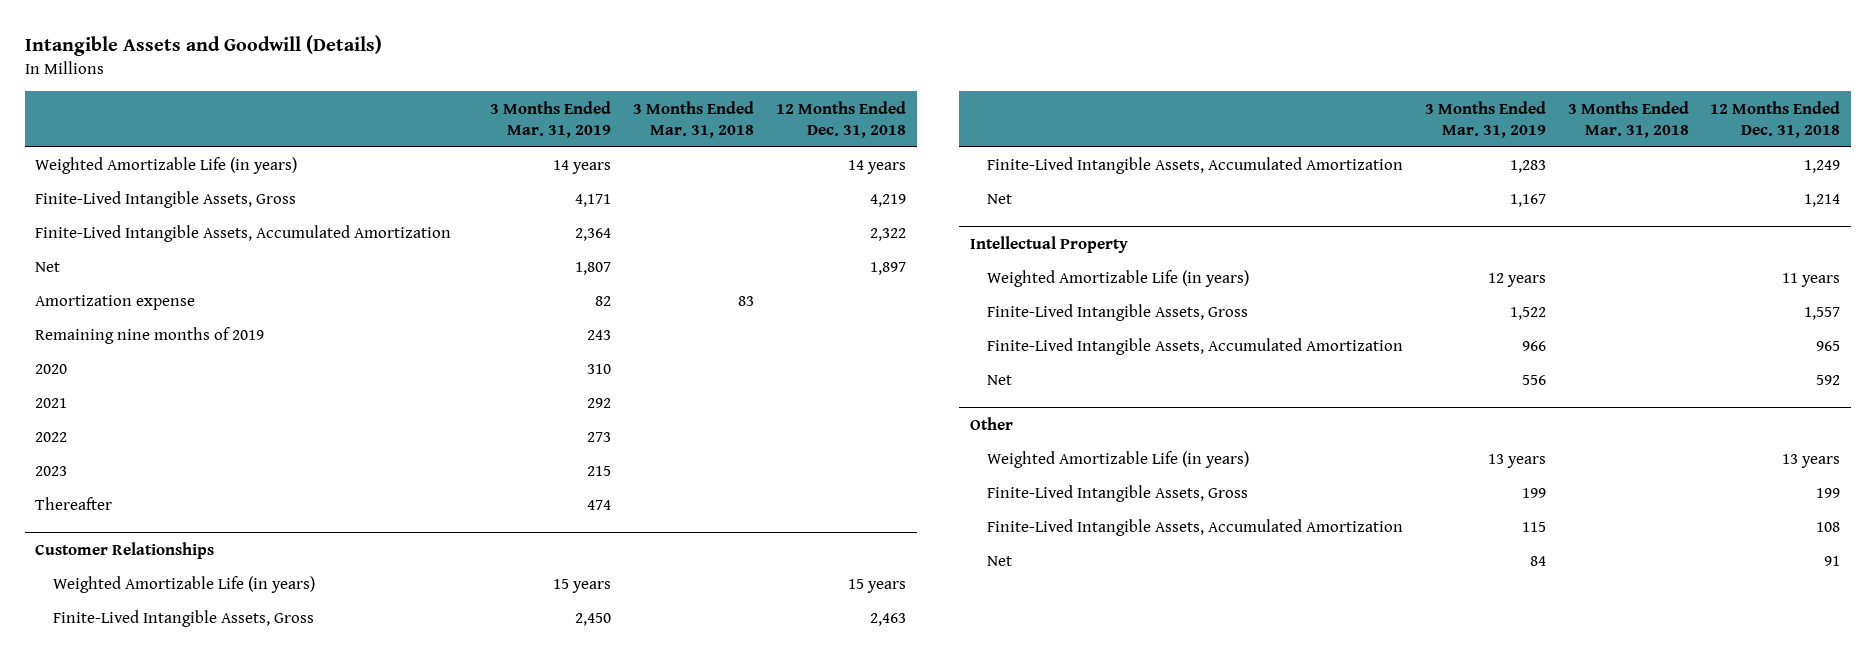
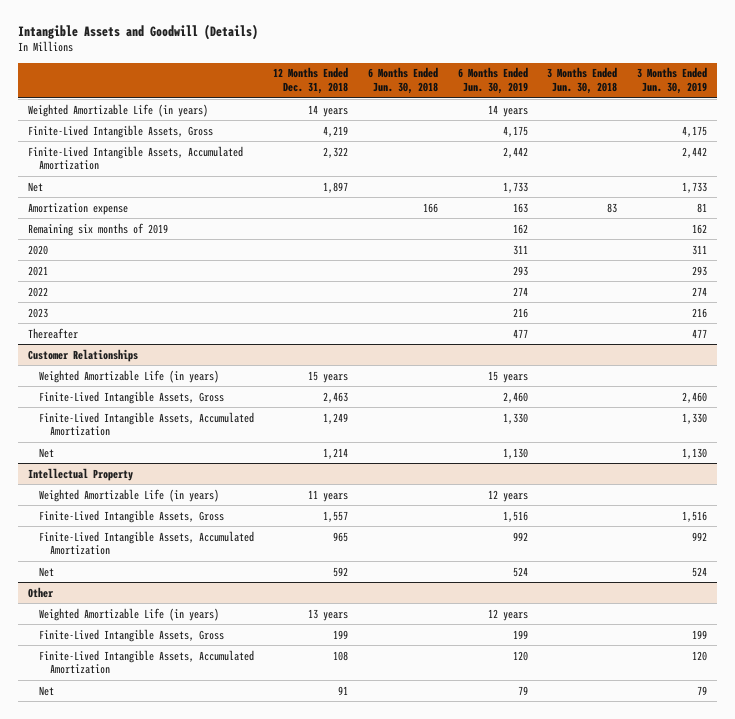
- | 3 Months Ended Mar. 31, 2019 | 3 Months Ended Mar. 31, 2018 | 12 Months Ended Dec. 31, 2018
+ | 12 Months Ended Dec. 31, 2018 | 6 Months Ended Jun. 30, 2018 | 6 Months Ended Jun. 30, 2019 | 3 Months Ended Jun. 30, 2018 | 3 Months Ended Jun. 30, 2019
- Remaining nine months of 2019 | 243 | |
+ Remaining six months of 2019 | | | 162 | | 162

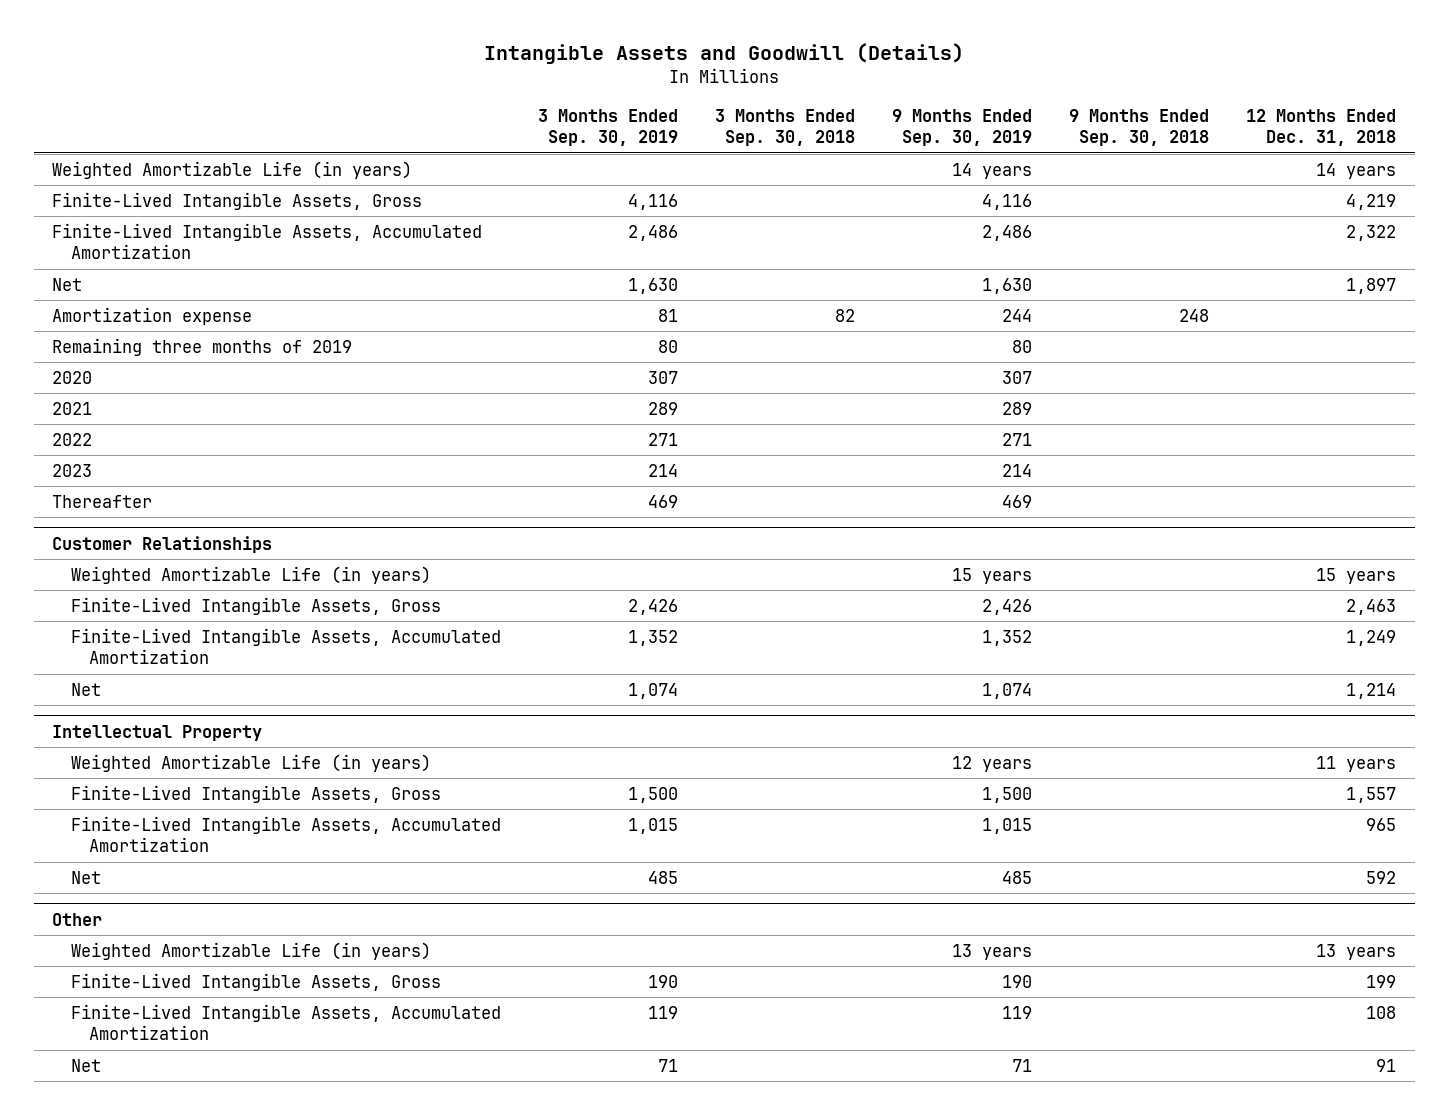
- | 12 Months Ended Dec. 31, 2018 | 6 Months Ended Jun. 30, 2018 | 6 Months Ended Jun. 30, 2019 | 3 Months Ended Jun. 30, 2018 | 3 Months Ended Jun. 30, 2019
+ | 3 Months Ended Sep. 30, 2019 | 3 Months Ended Sep. 30, 2018 | 9 Months Ended Sep. 30, 2019 | 9 Months Ended Sep. 30, 2018 | 12 Months Ended Dec. 31, 2018
- Remaining six months of 2019 | | | 162 | | 162
+ Remaining three months of 2019 | 80 | | 80 | |

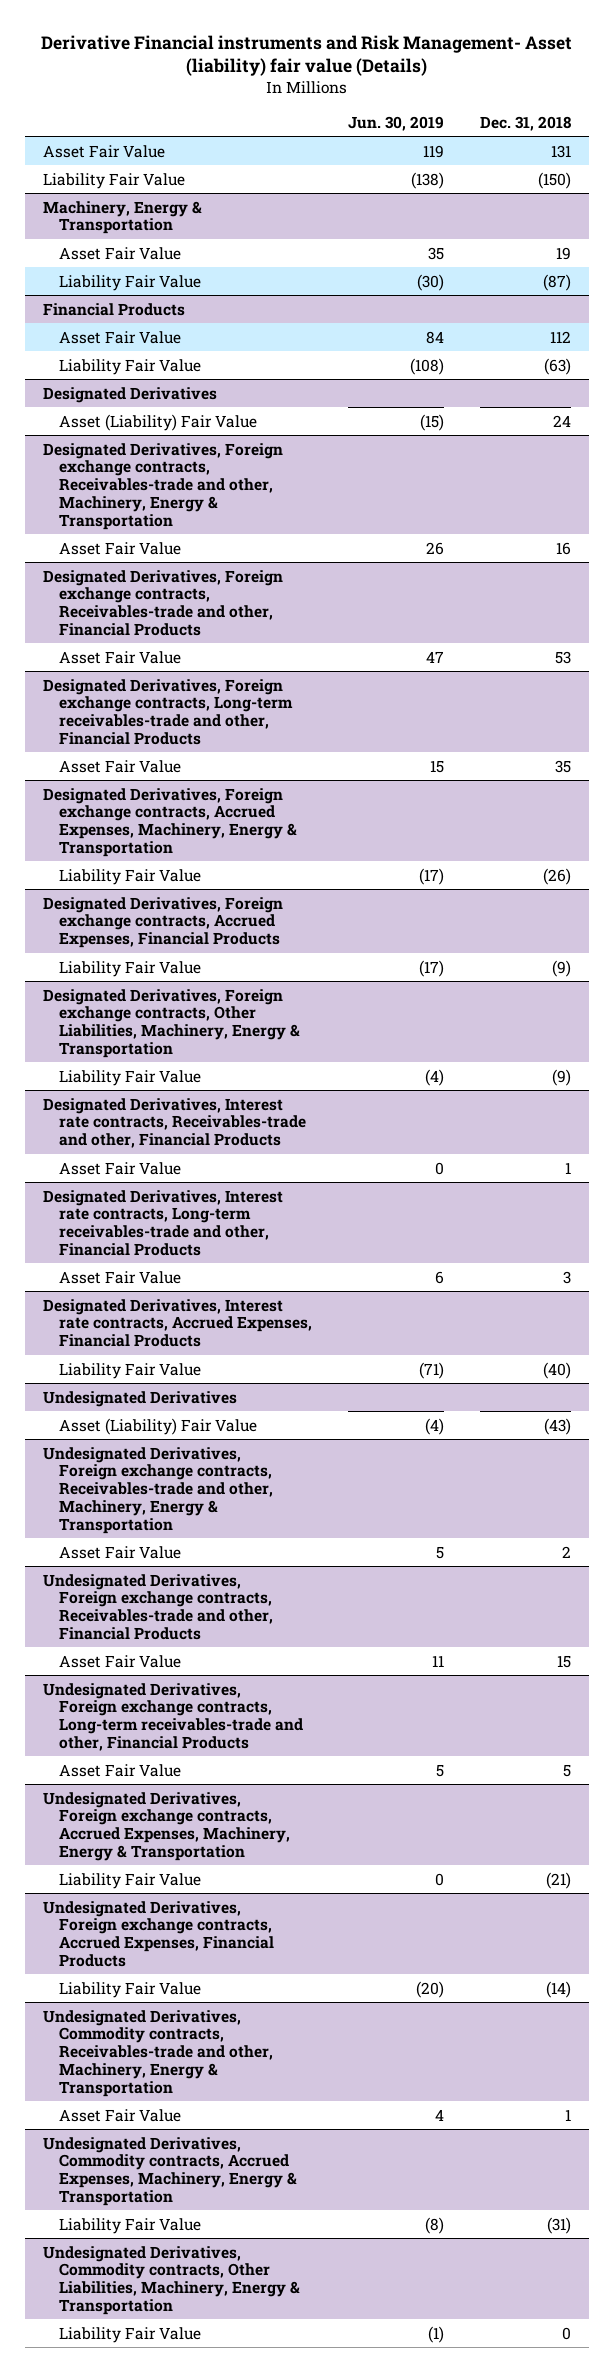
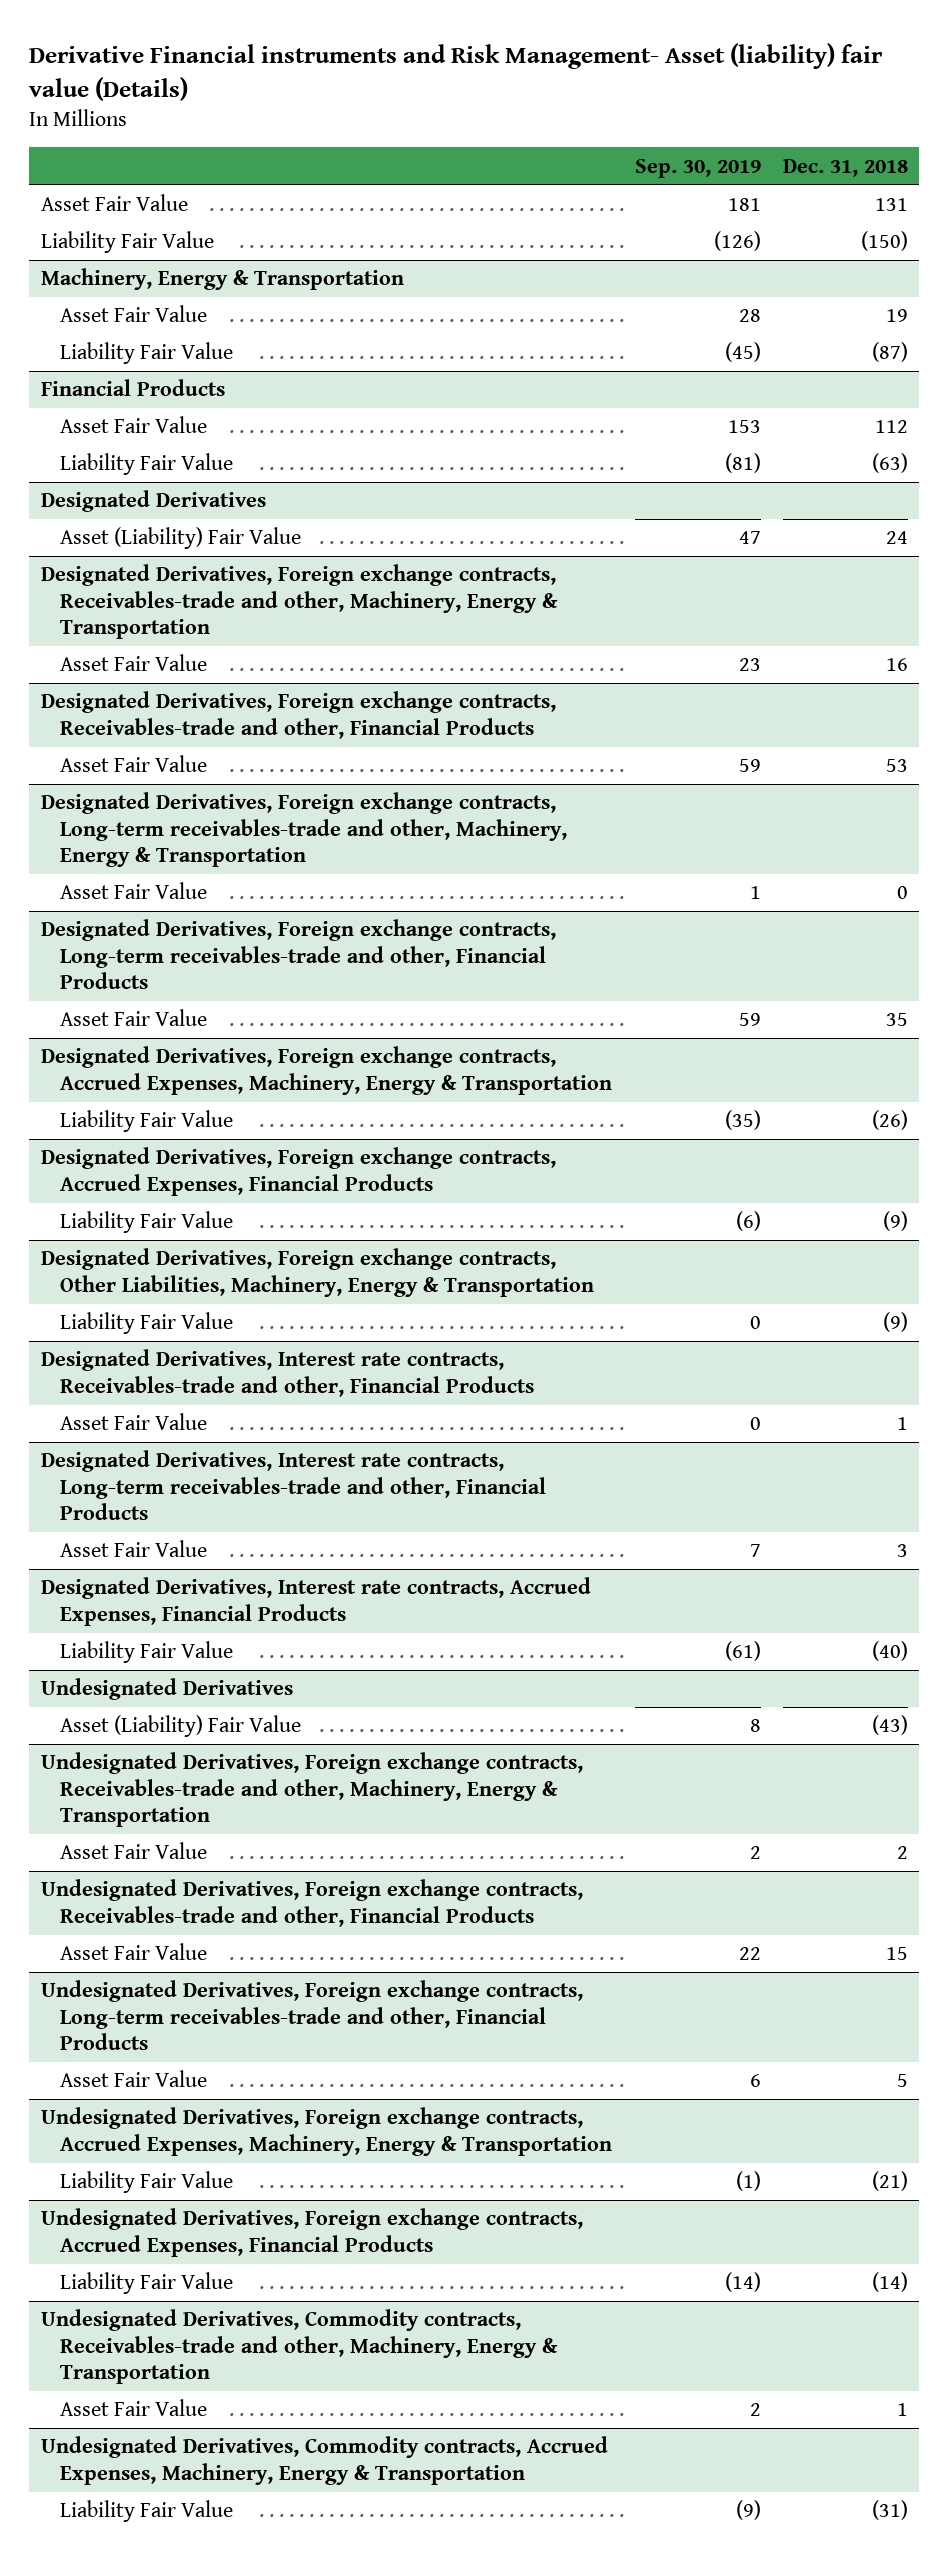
- | Jun. 30, 2019 | Dec. 31, 2018
+ | Sep. 30, 2019 | Dec. 31, 2018
+ Designated Derivatives, Foreign exchange contracts, Long-term receivables-trade and other, Machinery, Energy & Transportation
+ Asset Fair Value | 1 | 0
- Undesignated Derivatives, Commodity contracts, Other Liabilities, Machinery, Energy & Transportation
- Liability Fair Value | (1) | 0

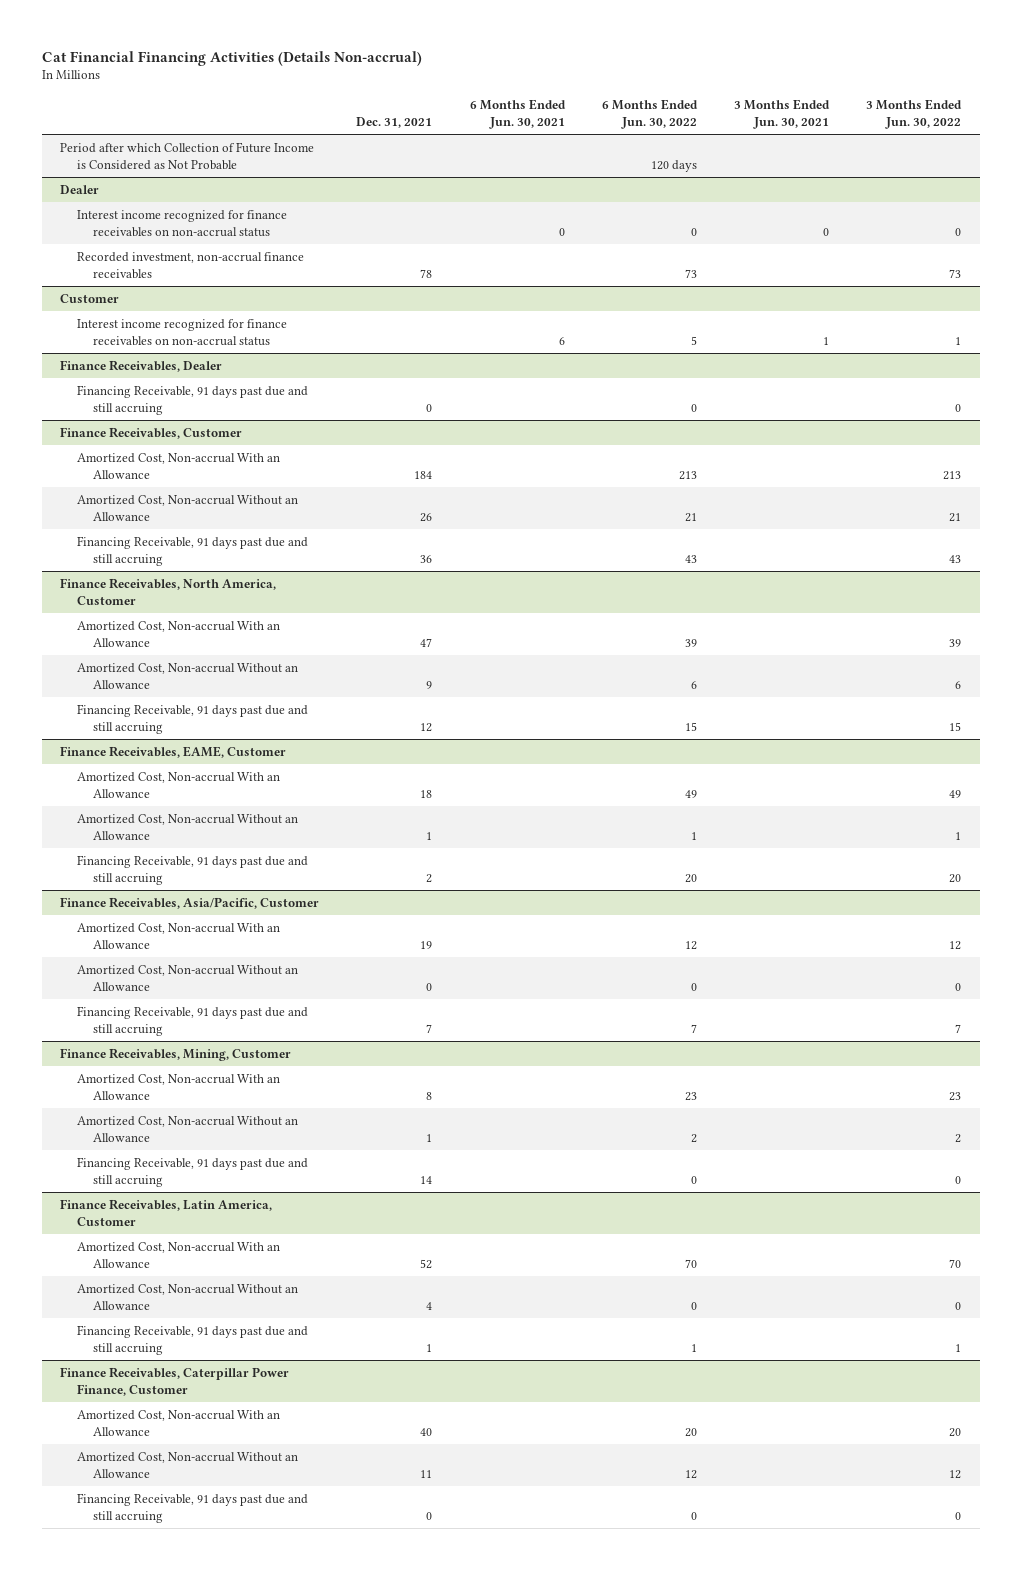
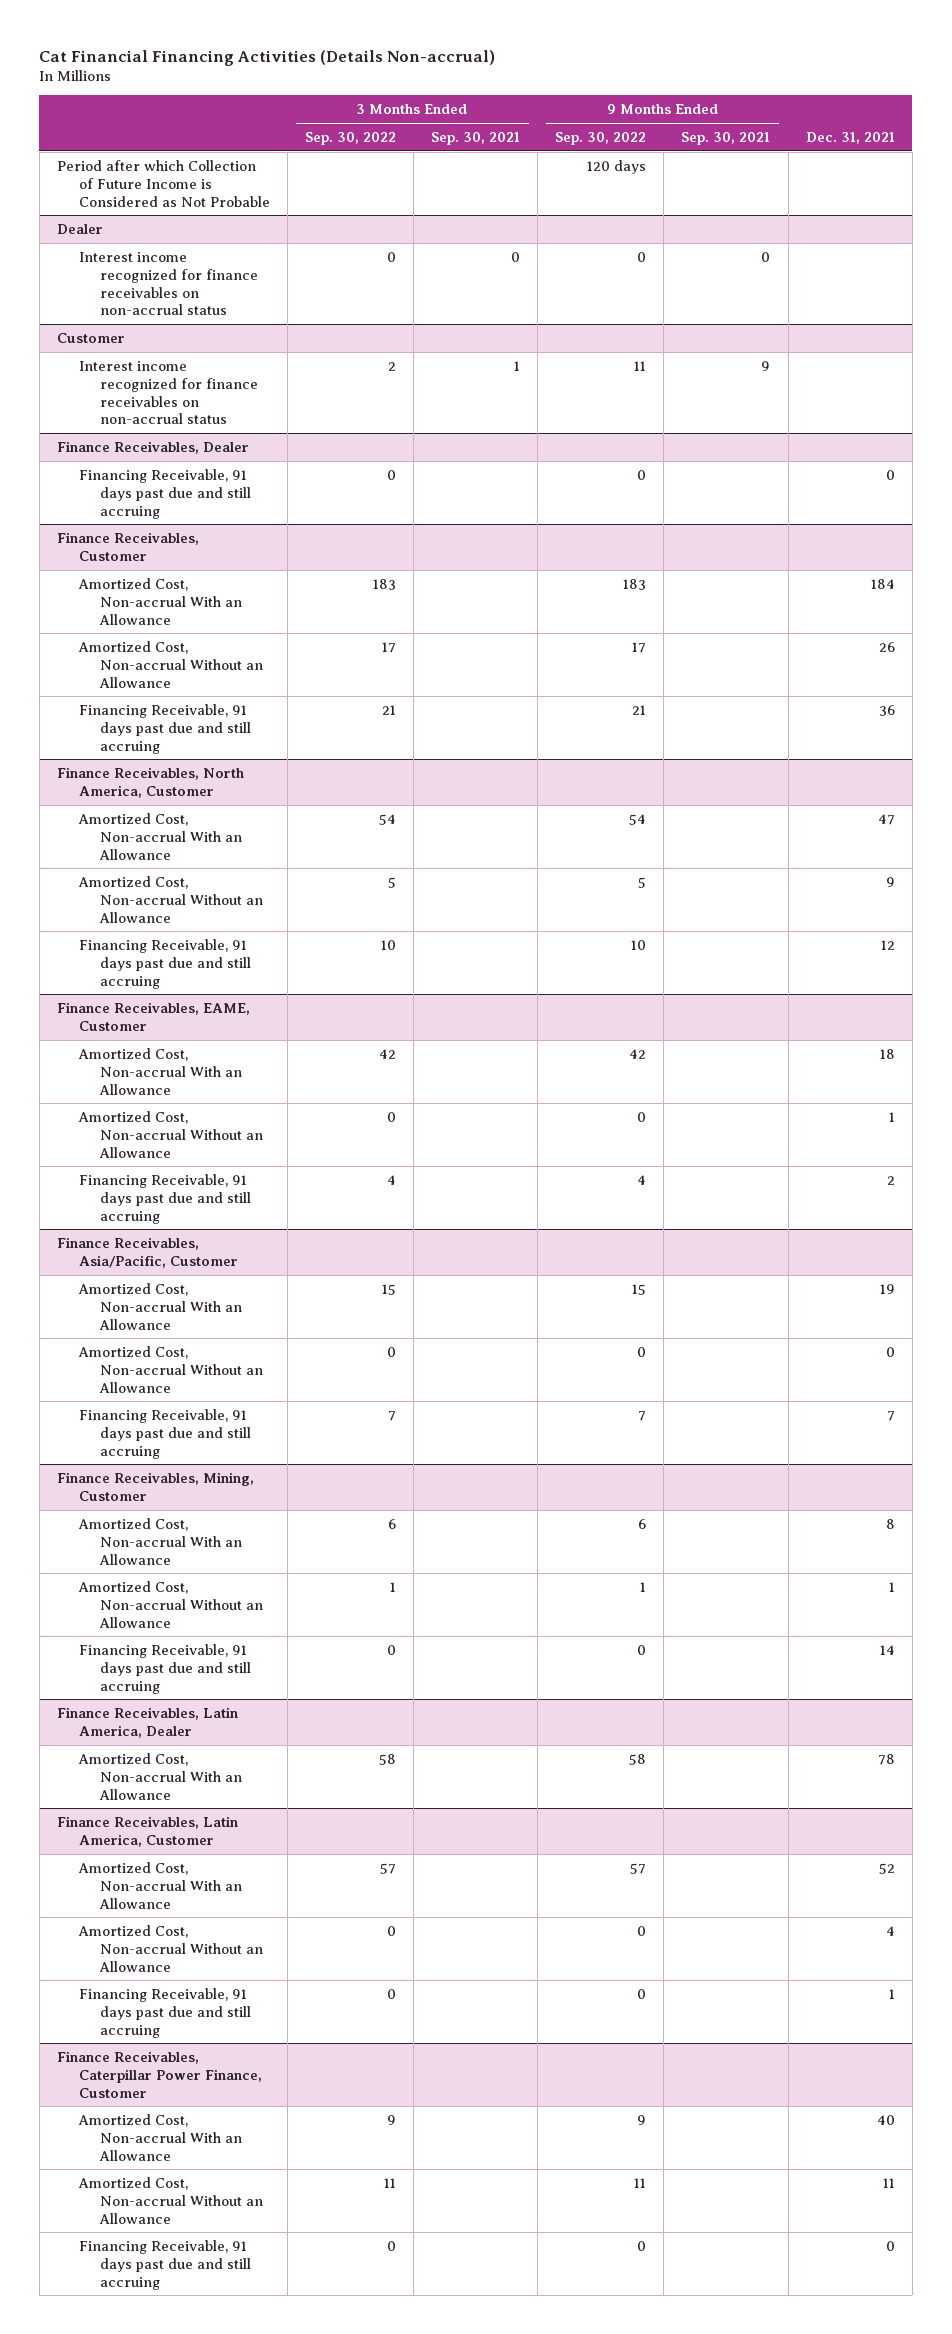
- | Dec. 31, 2021 | 6 Months Ended Jun. 30, 2021 | 6 Months Ended Jun. 30, 2022 | 3 Months Ended Jun. 30, 2021 | 3 Months Ended Jun. 30, 2022
+ | 3 Months Ended Sep. 30, 2022 | 3 Months Ended Sep. 30, 2021 | 9 Months Ended Sep. 30, 2022 | 9 Months Ended Sep. 30, 2021 | Dec. 31, 2021
@ Dealer
- Recorded investment, non-accrual finance receivables | 78 | | 73 | | 73
+ Finance Receivables, Latin America, Dealer
+ Amortized Cost, Non-accrual With an Allowance | 58 | | 58 | | 78

